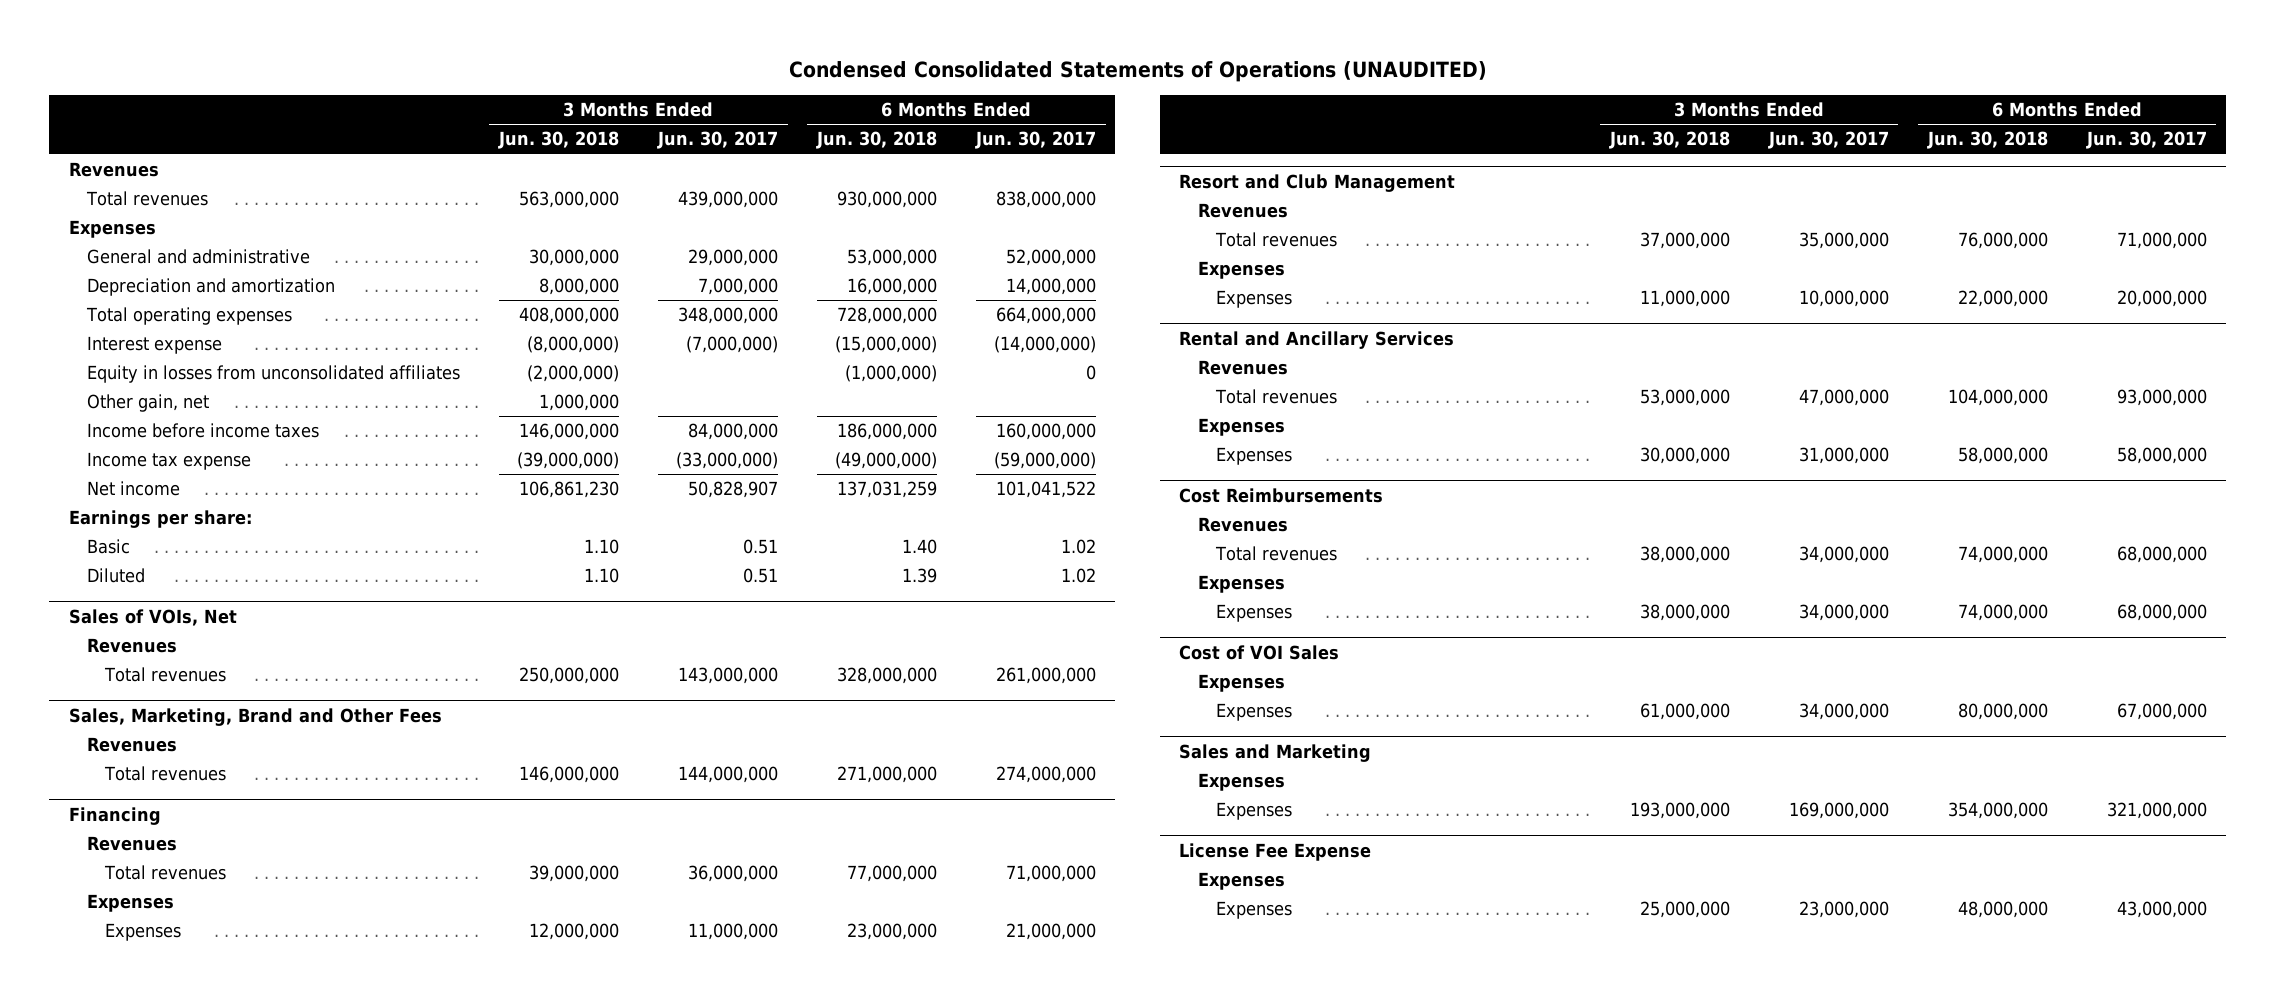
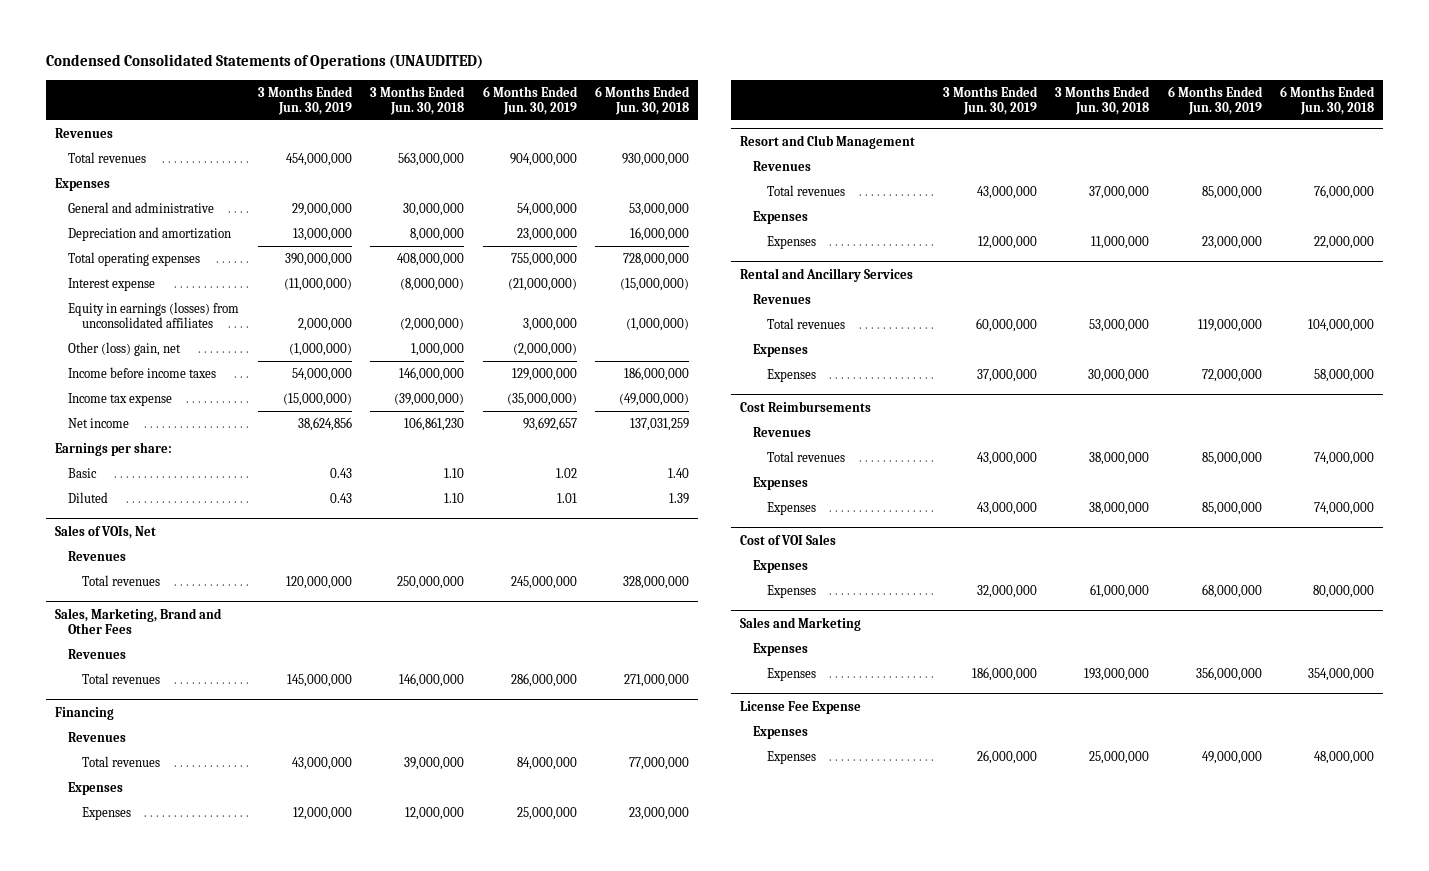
- | 3 Months Ended Jun. 30, 2018 | 3 Months Ended Jun. 30, 2017 | 6 Months Ended Jun. 30, 2018 | 6 Months Ended Jun. 30, 2017
+ | 3 Months Ended Jun. 30, 2019 | 3 Months Ended Jun. 30, 2018 | 6 Months Ended Jun. 30, 2019 | 6 Months Ended Jun. 30, 2018
- Equity in losses from unconsolidated affiliates | (2,000,000) | | (1,000,000) | 0
- Other gain, net | 1,000,000 | | |
+ Equity in earnings (losses) from unconsolidated affiliates | 2,000,000 | (2,000,000) | 3,000,000 | (1,000,000)
+ Other (loss) gain, net | (1,000,000) | 1,000,000 | (2,000,000) |

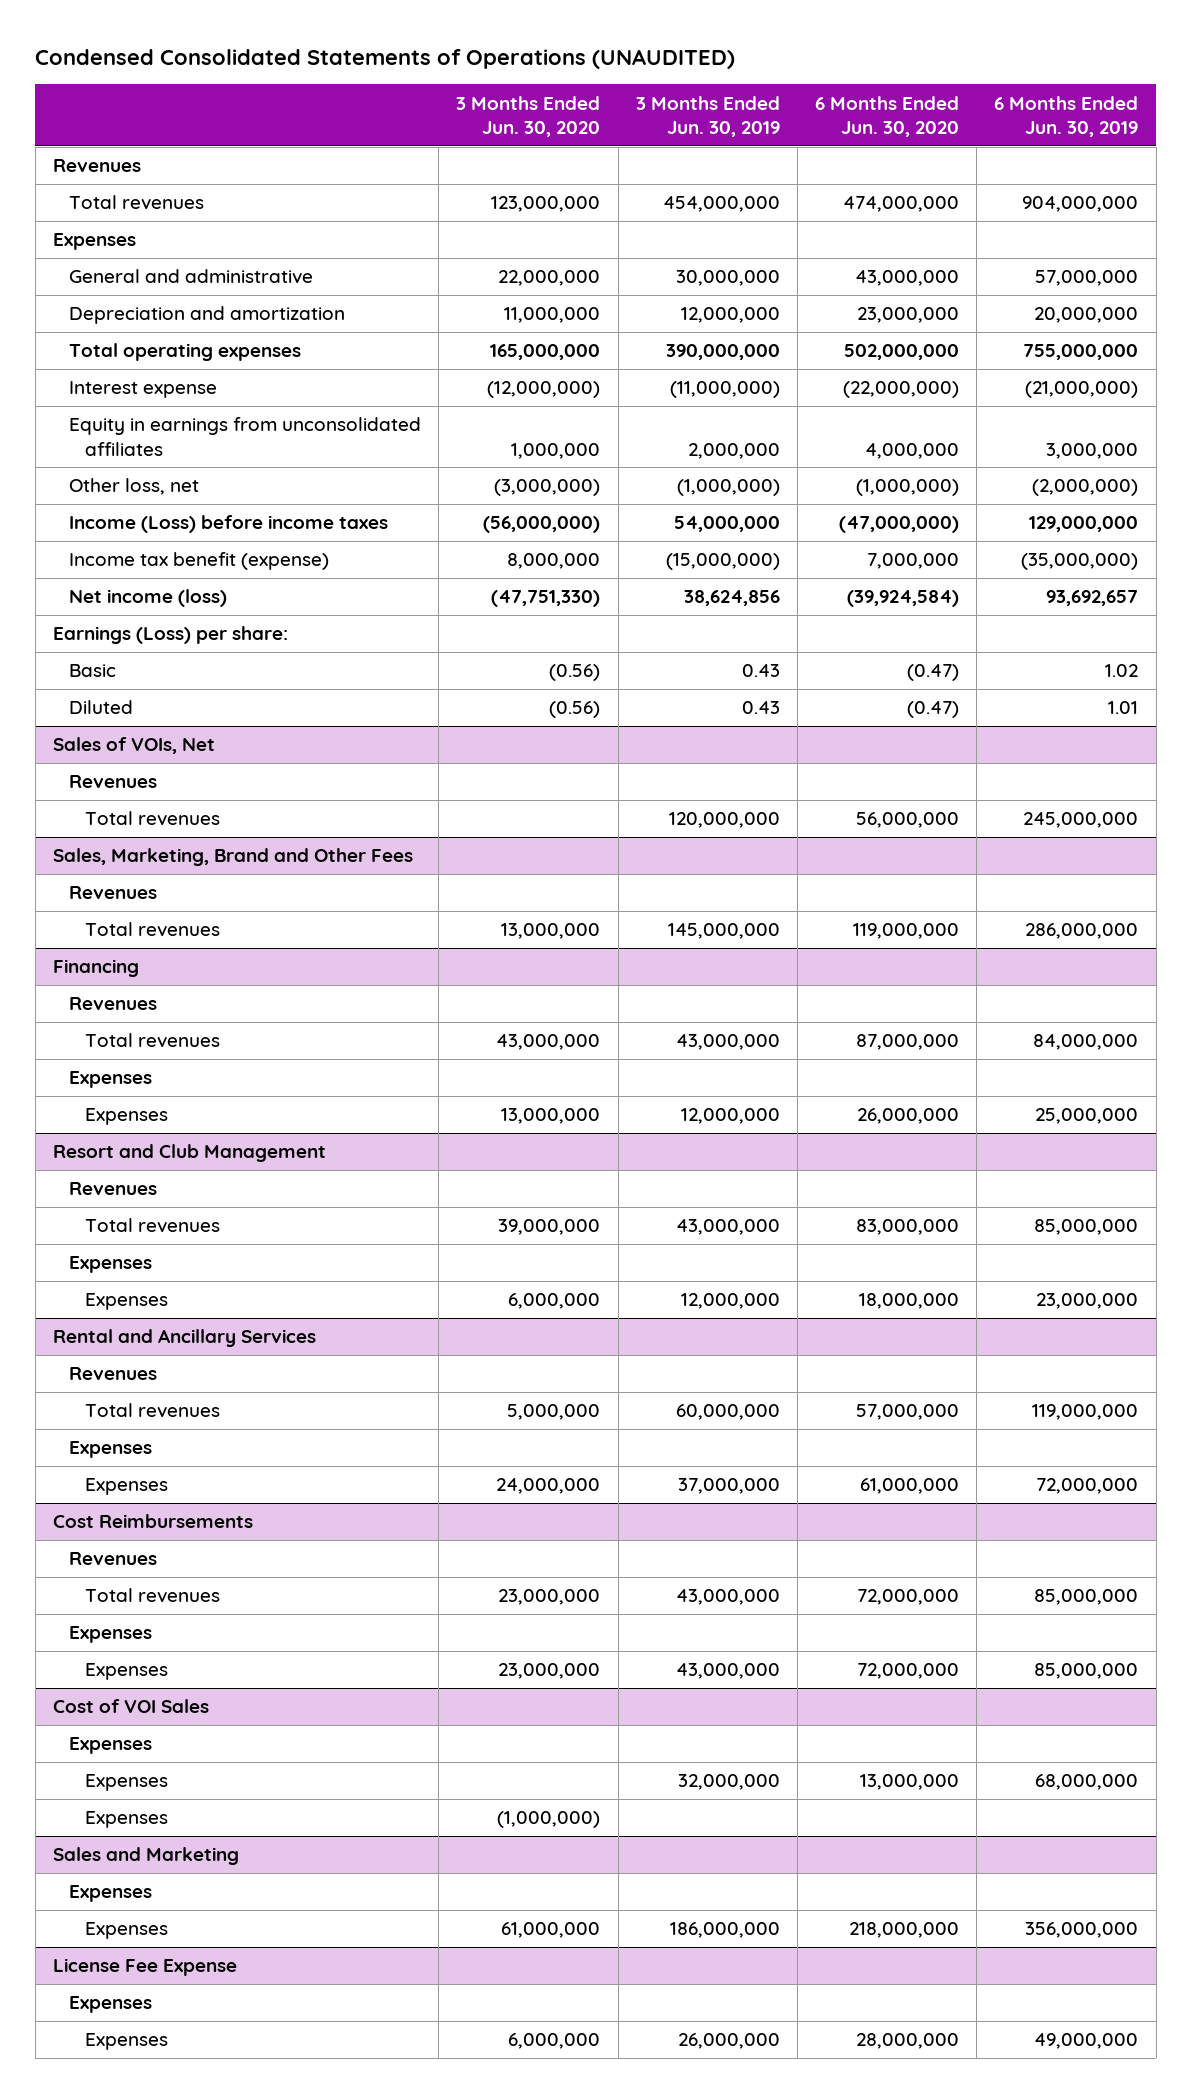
- | 3 Months Ended Jun. 30, 2019 | 3 Months Ended Jun. 30, 2018 | 6 Months Ended Jun. 30, 2019 | 6 Months Ended Jun. 30, 2018
+ | 3 Months Ended Jun. 30, 2020 | 3 Months Ended Jun. 30, 2019 | 6 Months Ended Jun. 30, 2020 | 6 Months Ended Jun. 30, 2019
- General and administrative | 29,000,000 | 30,000,000 | 54,000,000 | 53,000,000
- Depreciation and amortization | 13,000,000 | 8,000,000 | 23,000,000 | 16,000,000
+ General and administrative | 22,000,000 | 30,000,000 | 43,000,000 | 57,000,000
+ Depreciation and amortization | 11,000,000 | 12,000,000 | 23,000,000 | 20,000,000
- Equity in earnings (losses) from unconsolidated affiliates | 2,000,000 | (2,000,000) | 3,000,000 | (1,000,000)
- Other (loss) gain, net | (1,000,000) | 1,000,000 | (2,000,000) |
- Income before income taxes | 54,000,000 | 146,000,000 | 129,000,000 | 186,000,000
- Income tax expense | (15,000,000) | (39,000,000) | (35,000,000) | (49,000,000)
- Net income | 38,624,856 | 106,861,230 | 93,692,657 | 137,031,259
- Earnings per share:
+ Equity in earnings from unconsolidated affiliates | 1,000,000 | 2,000,000 | 4,000,000 | 3,000,000
+ Other loss, net | (3,000,000) | (1,000,000) | (1,000,000) | (2,000,000)
+ Income (Loss) before income taxes | (56,000,000) | 54,000,000 | (47,000,000) | 129,000,000
+ Income tax benefit (expense) | 8,000,000 | (15,000,000) | 7,000,000 | (35,000,000)
+ Net income (loss) | (47,751,330) | 38,624,856 | (39,924,584) | 93,692,657
+ Earnings (Loss) per share:
@ Cost of VOI Sales
+ Expenses | (1,000,000) | | |

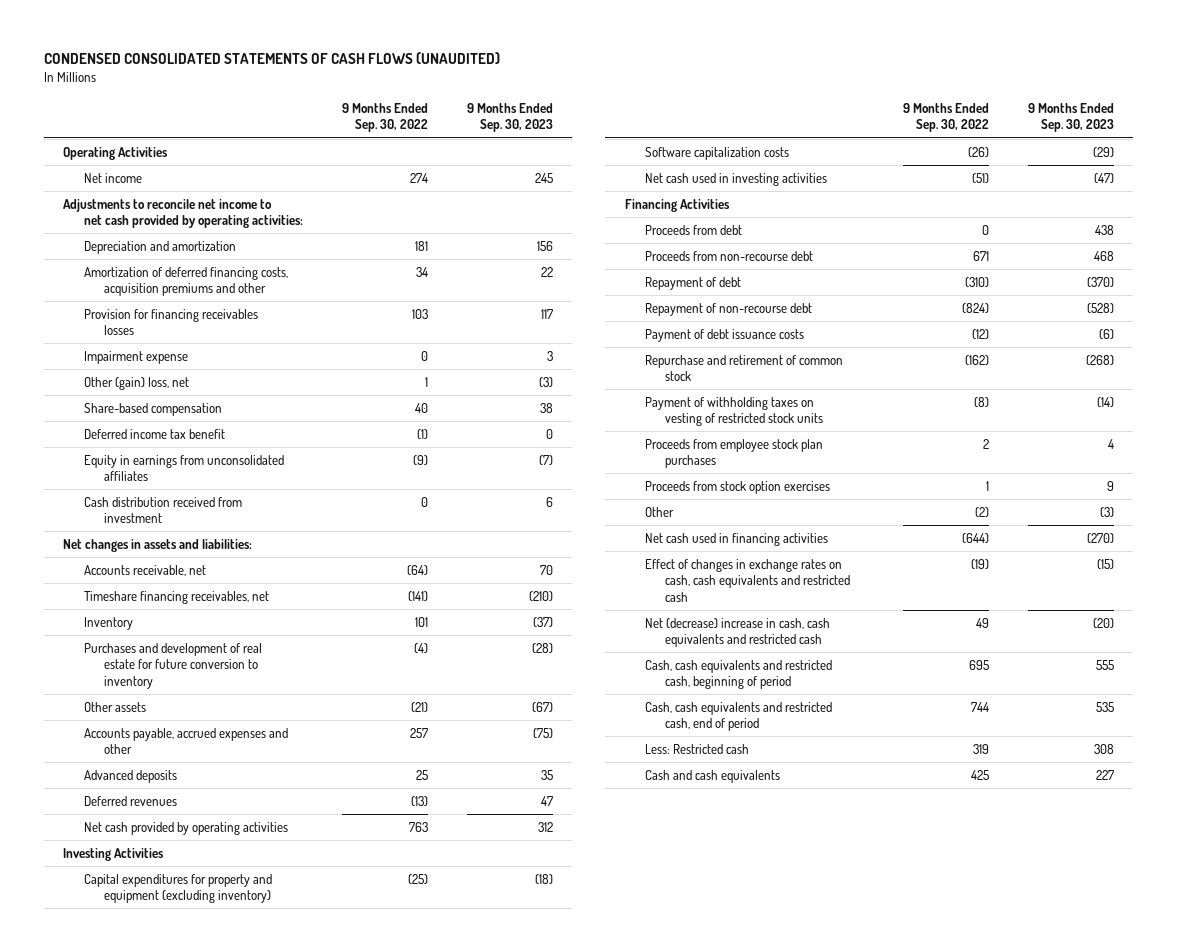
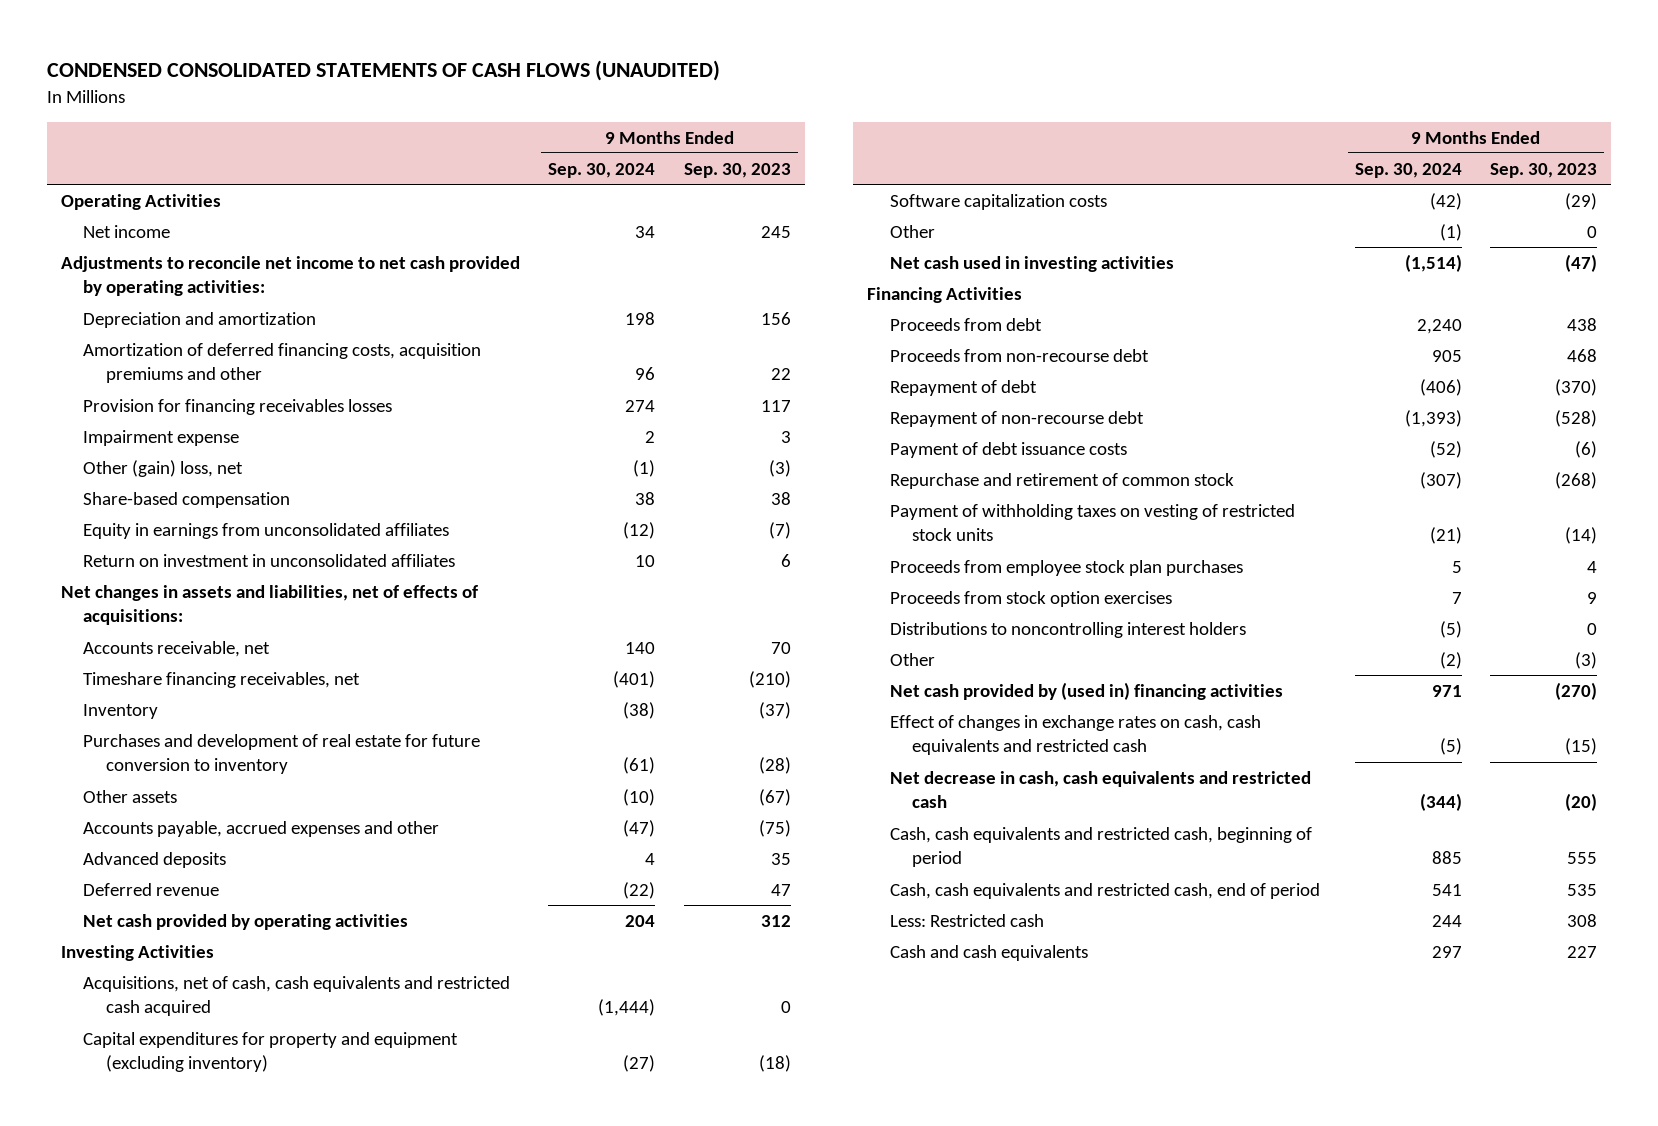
- | 9 Months Ended Sep. 30, 2022 | 9 Months Ended Sep. 30, 2023
+ | 9 Months Ended Sep. 30, 2024 | 9 Months Ended Sep. 30, 2023
- Deferred income tax benefit | (1) | 0
- Cash distribution received from investment | 0 | 6
- Net changes in assets and liabilities:
+ Return on investment in unconsolidated affiliates | 10 | 6
+ Net changes in assets and liabilities, net of effects of acquisitions:
- Deferred revenues | (13) | 47
+ Deferred revenue | (22) | 47
+ Acquisitions, net of cash, cash equivalents and restricted cash acquired | (1,444) | 0
+ Other | (1) | 0
+ Distributions to noncontrolling interest holders | (5) | 0
- Net cash used in financing activities | (644) | (270)
+ Net cash provided by (used in) financing activities | 971 | (270)
- Net (decrease) increase in cash, cash equivalents and restricted cash | 49 | (20)
+ Net decrease in cash, cash equivalents and restricted cash | (344) | (20)

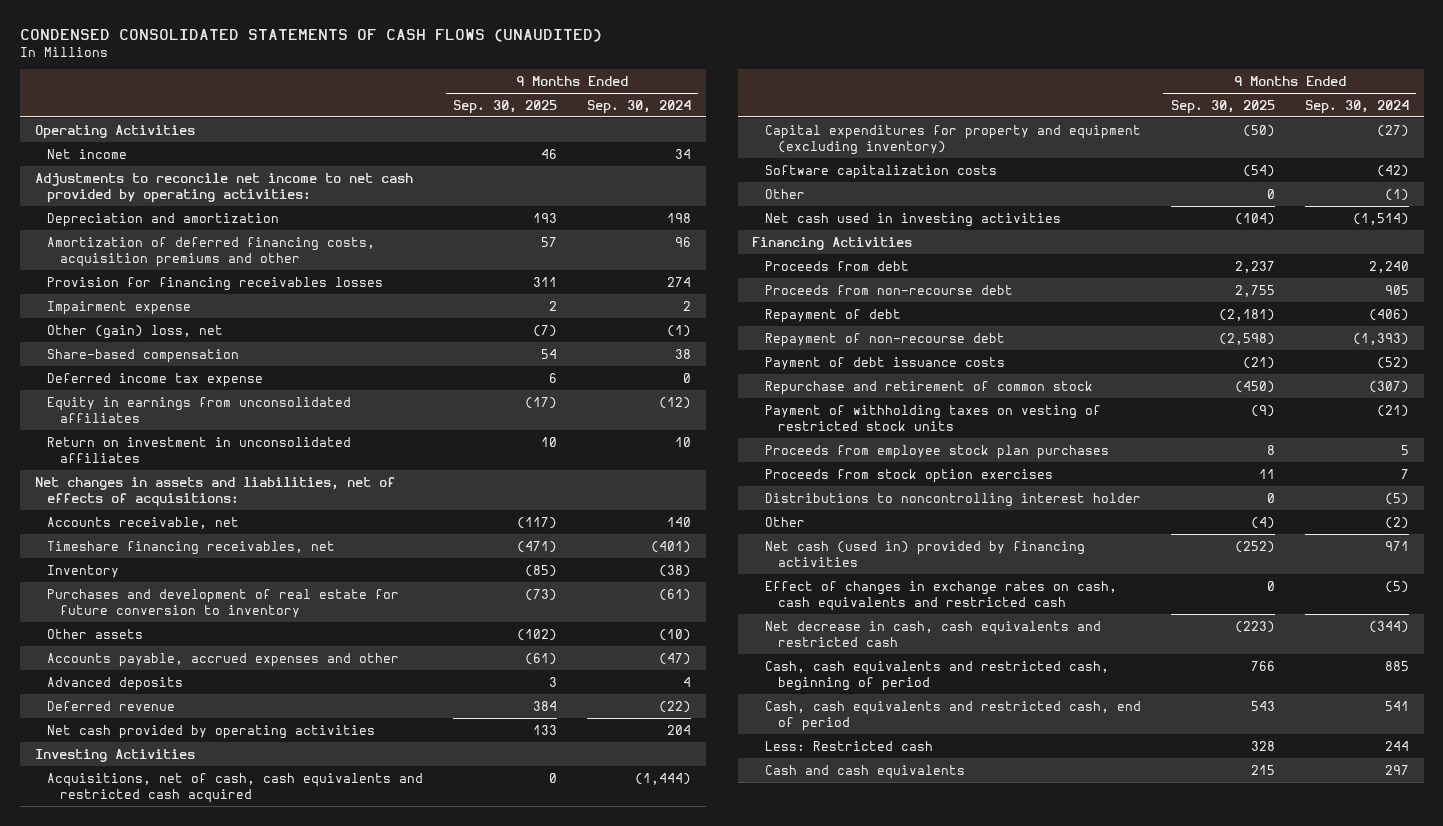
- | 9 Months Ended Sep. 30, 2024 | 9 Months Ended Sep. 30, 2023
+ | 9 Months Ended Sep. 30, 2025 | 9 Months Ended Sep. 30, 2024
+ Deferred income tax expense | 6 | 0
- Distributions to noncontrolling interest holders | (5) | 0
+ Distributions to noncontrolling interest holder | 0 | (5)
- Net cash provided by (used in) financing activities | 971 | (270)
+ Net cash (used in) provided by financing activities | (252) | 971

